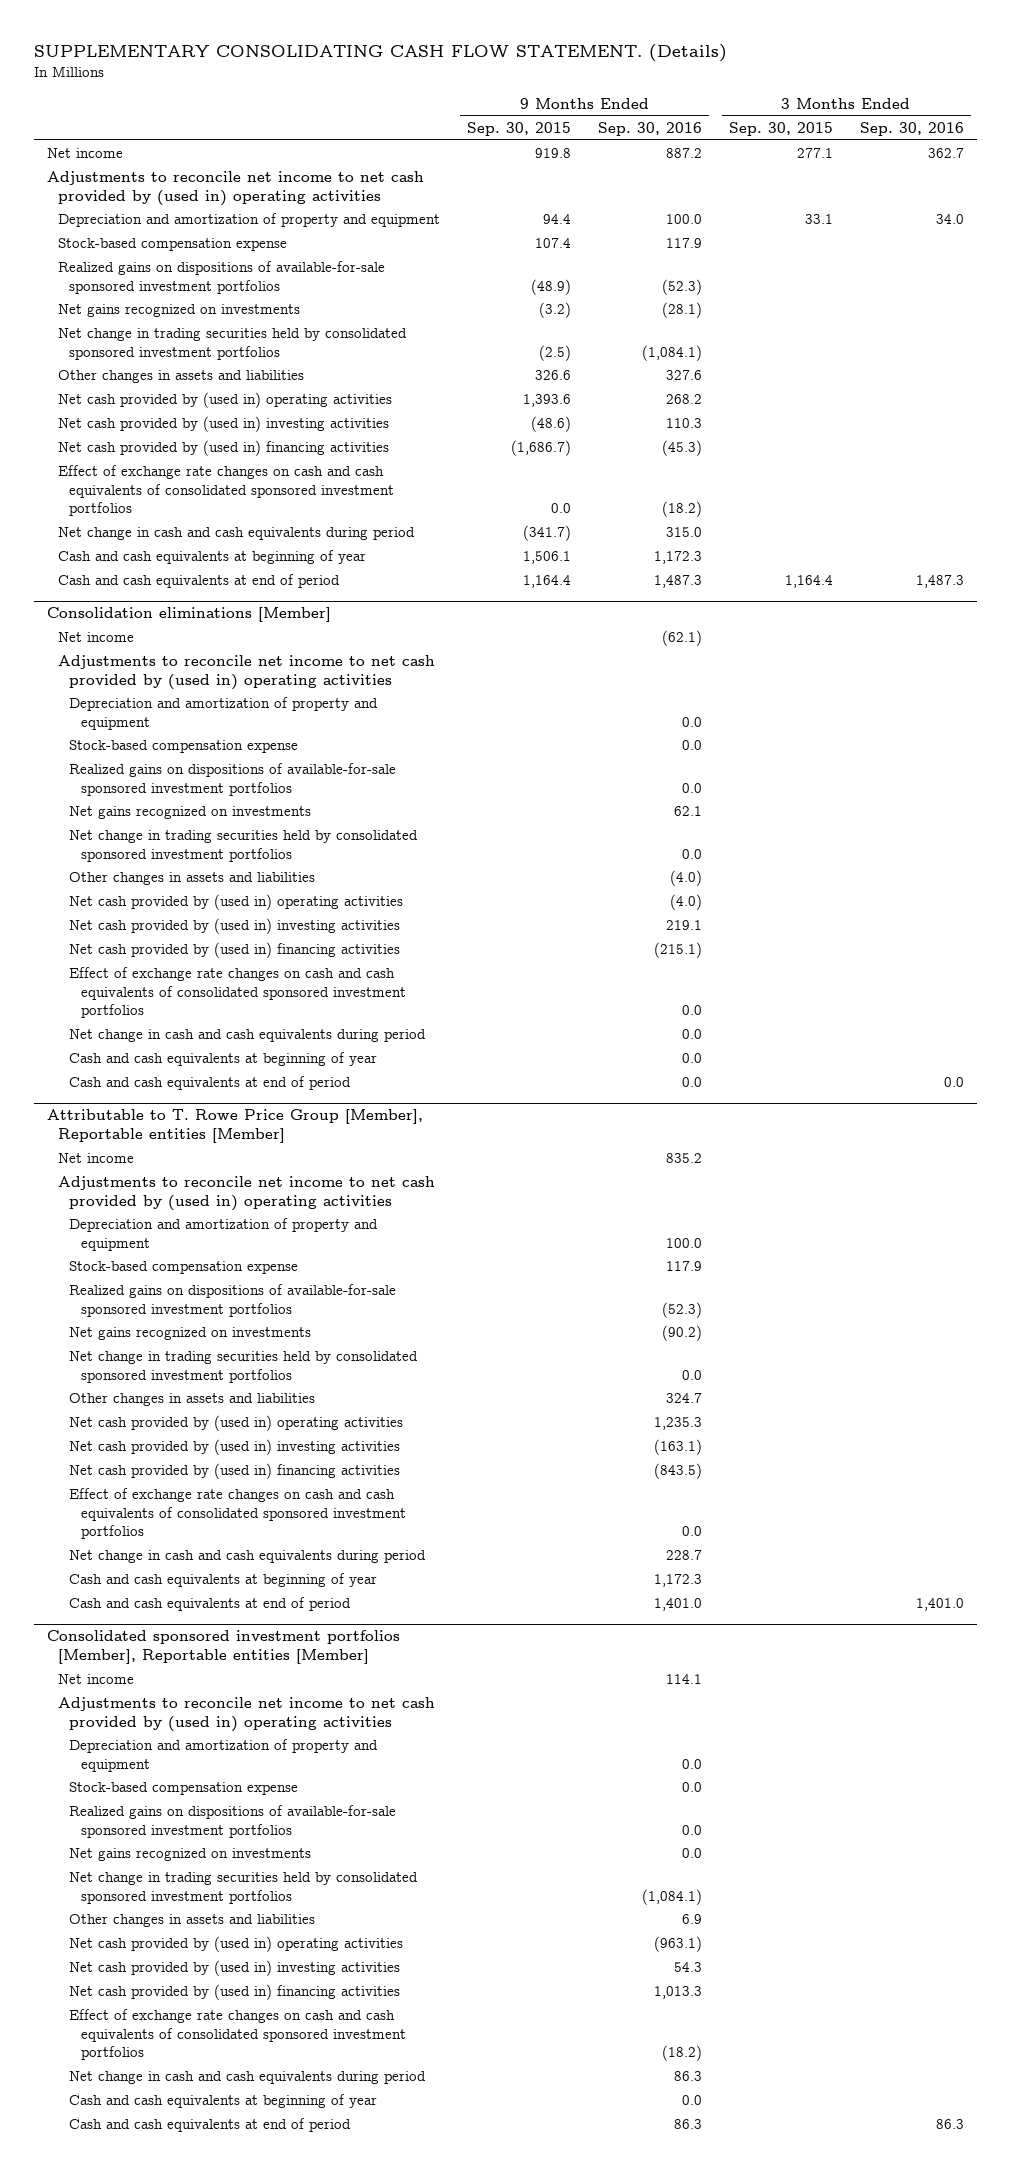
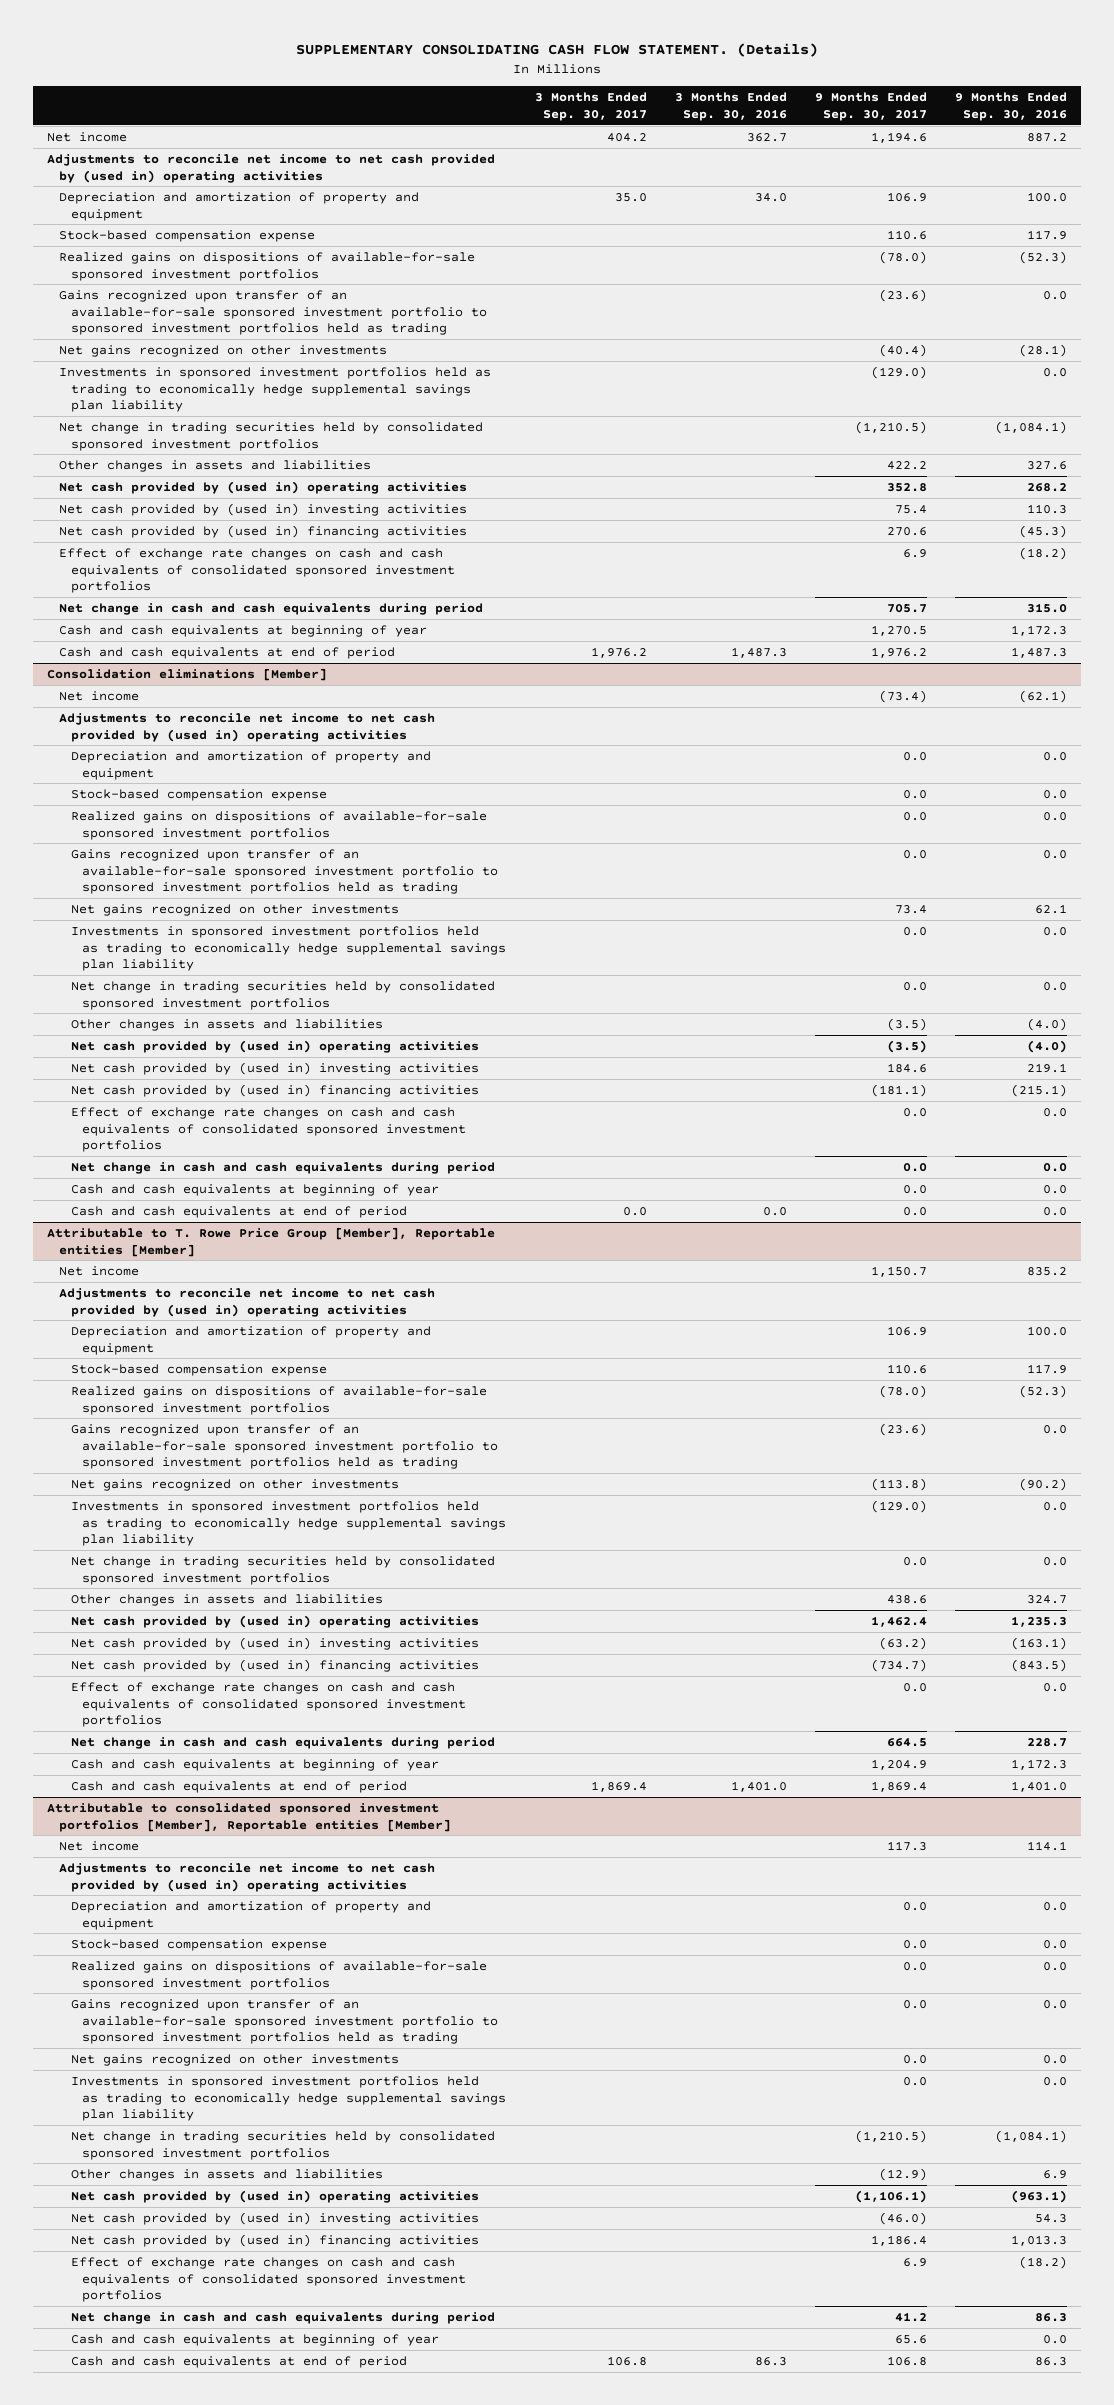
- | 9 Months Ended Sep. 30, 2015 | 9 Months Ended Sep. 30, 2016 | 3 Months Ended Sep. 30, 2015 | 3 Months Ended Sep. 30, 2016
+ | 3 Months Ended Sep. 30, 2017 | 3 Months Ended Sep. 30, 2016 | 9 Months Ended Sep. 30, 2017 | 9 Months Ended Sep. 30, 2016
- Net gains recognized on investments | (3.2) | (28.1) | |
+ Gains recognized upon transfer of an available-for-sale sponsored investment portfolio to sponsored investment portfolios held as trading | | | (23.6) | 0.0
+ Net gains recognized on other investments | | | (40.4) | (28.1)
+ Investments in sponsored investment portfolios held as trading to economically hedge supplemental savings plan liability | | | (129.0) | 0.0
@ Consolidation eliminations [Member]
- Net gains recognized on investments | | 62.1 | |
+ Gains recognized upon transfer of an available-for-sale sponsored investment portfolio to sponsored investment portfolios held as trading | | | 0.0 | 0.0
+ Net gains recognized on other investments | | | 73.4 | 62.1
+ Investments in sponsored investment portfolios held as trading to economically hedge supplemental savings plan liability | | | 0.0 | 0.0
@ Attributable to T. Rowe Price Group [Member], Reportable entities [Member]
- Net gains recognized on investments | | (90.2) | |
+ Gains recognized upon transfer of an available-for-sale sponsored investment portfolio to sponsored investment portfolios held as trading | | | (23.6) | 0.0
+ Net gains recognized on other investments | | | (113.8) | (90.2)
+ Investments in sponsored investment portfolios held as trading to economically hedge supplemental savings plan liability | | | (129.0) | 0.0
- Consolidated sponsored investment portfolios [Member], Reportable entities [Member]
+ Attributable to consolidated sponsored investment portfolios [Member], Reportable entities [Member]
- Net gains recognized on investments | | 0.0 | |
+ Gains recognized upon transfer of an available-for-sale sponsored investment portfolio to sponsored investment portfolios held as trading | | | 0.0 | 0.0
+ Net gains recognized on other investments | | | 0.0 | 0.0
+ Investments in sponsored investment portfolios held as trading to economically hedge supplemental savings plan liability | | | 0.0 | 0.0

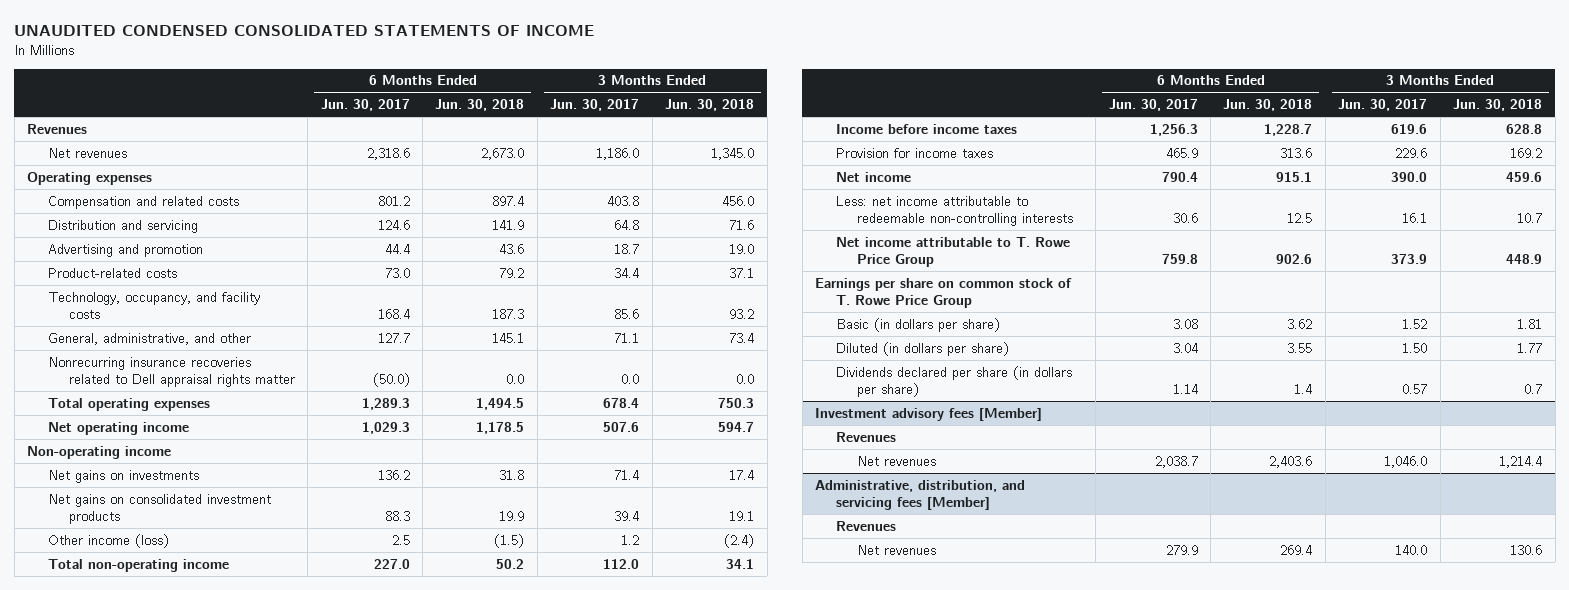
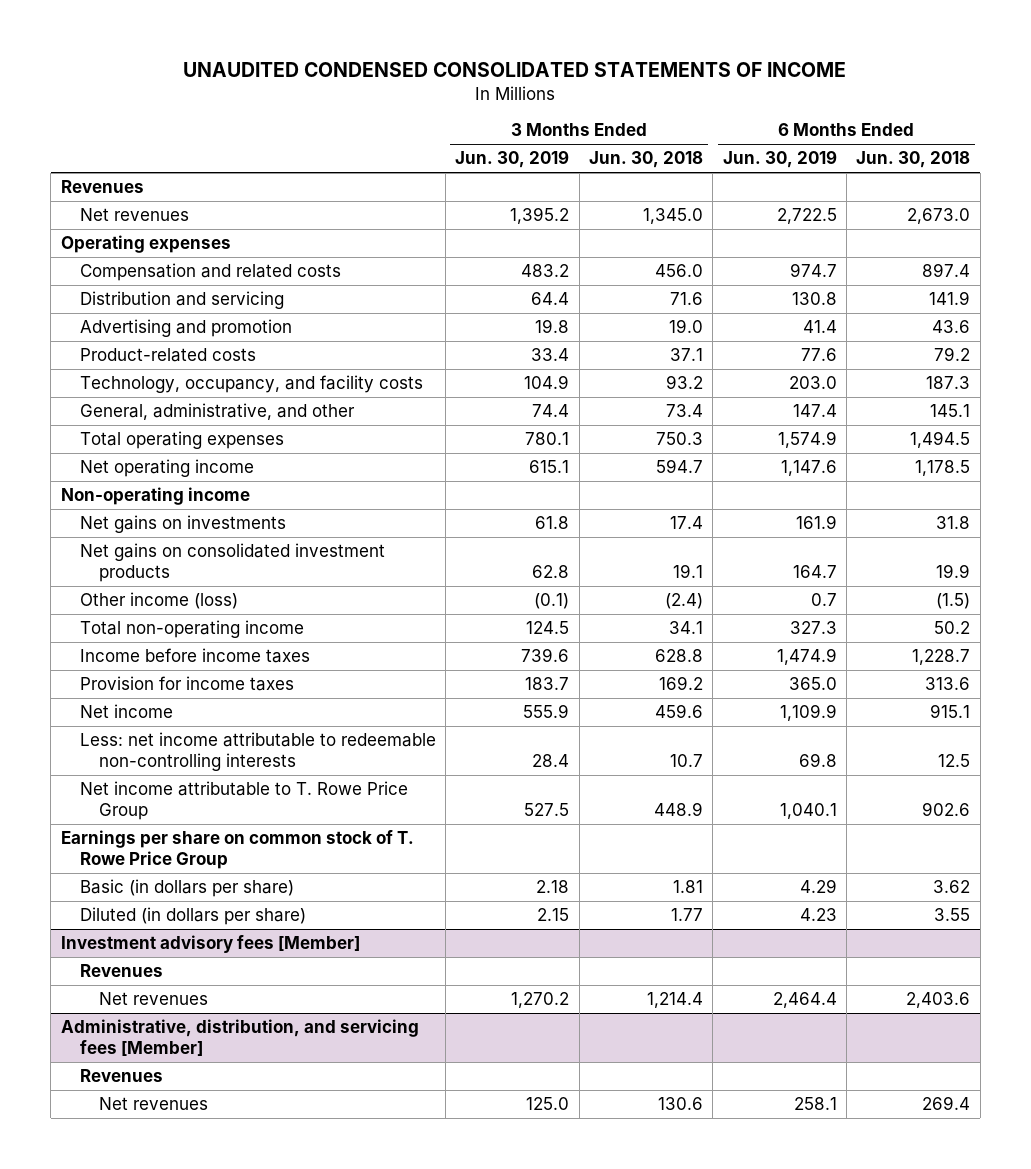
- | 6 Months Ended Jun. 30, 2017 | 6 Months Ended Jun. 30, 2018 | 3 Months Ended Jun. 30, 2017 | 3 Months Ended Jun. 30, 2018
+ | 3 Months Ended Jun. 30, 2019 | 3 Months Ended Jun. 30, 2018 | 6 Months Ended Jun. 30, 2019 | 6 Months Ended Jun. 30, 2018
- Nonrecurring insurance recoveries related to Dell appraisal rights matter | (50.0) | 0.0 | 0.0 | 0.0
- Dividends declared per share (in dollars per share) | 1.14 | 1.4 | 0.57 | 0.7

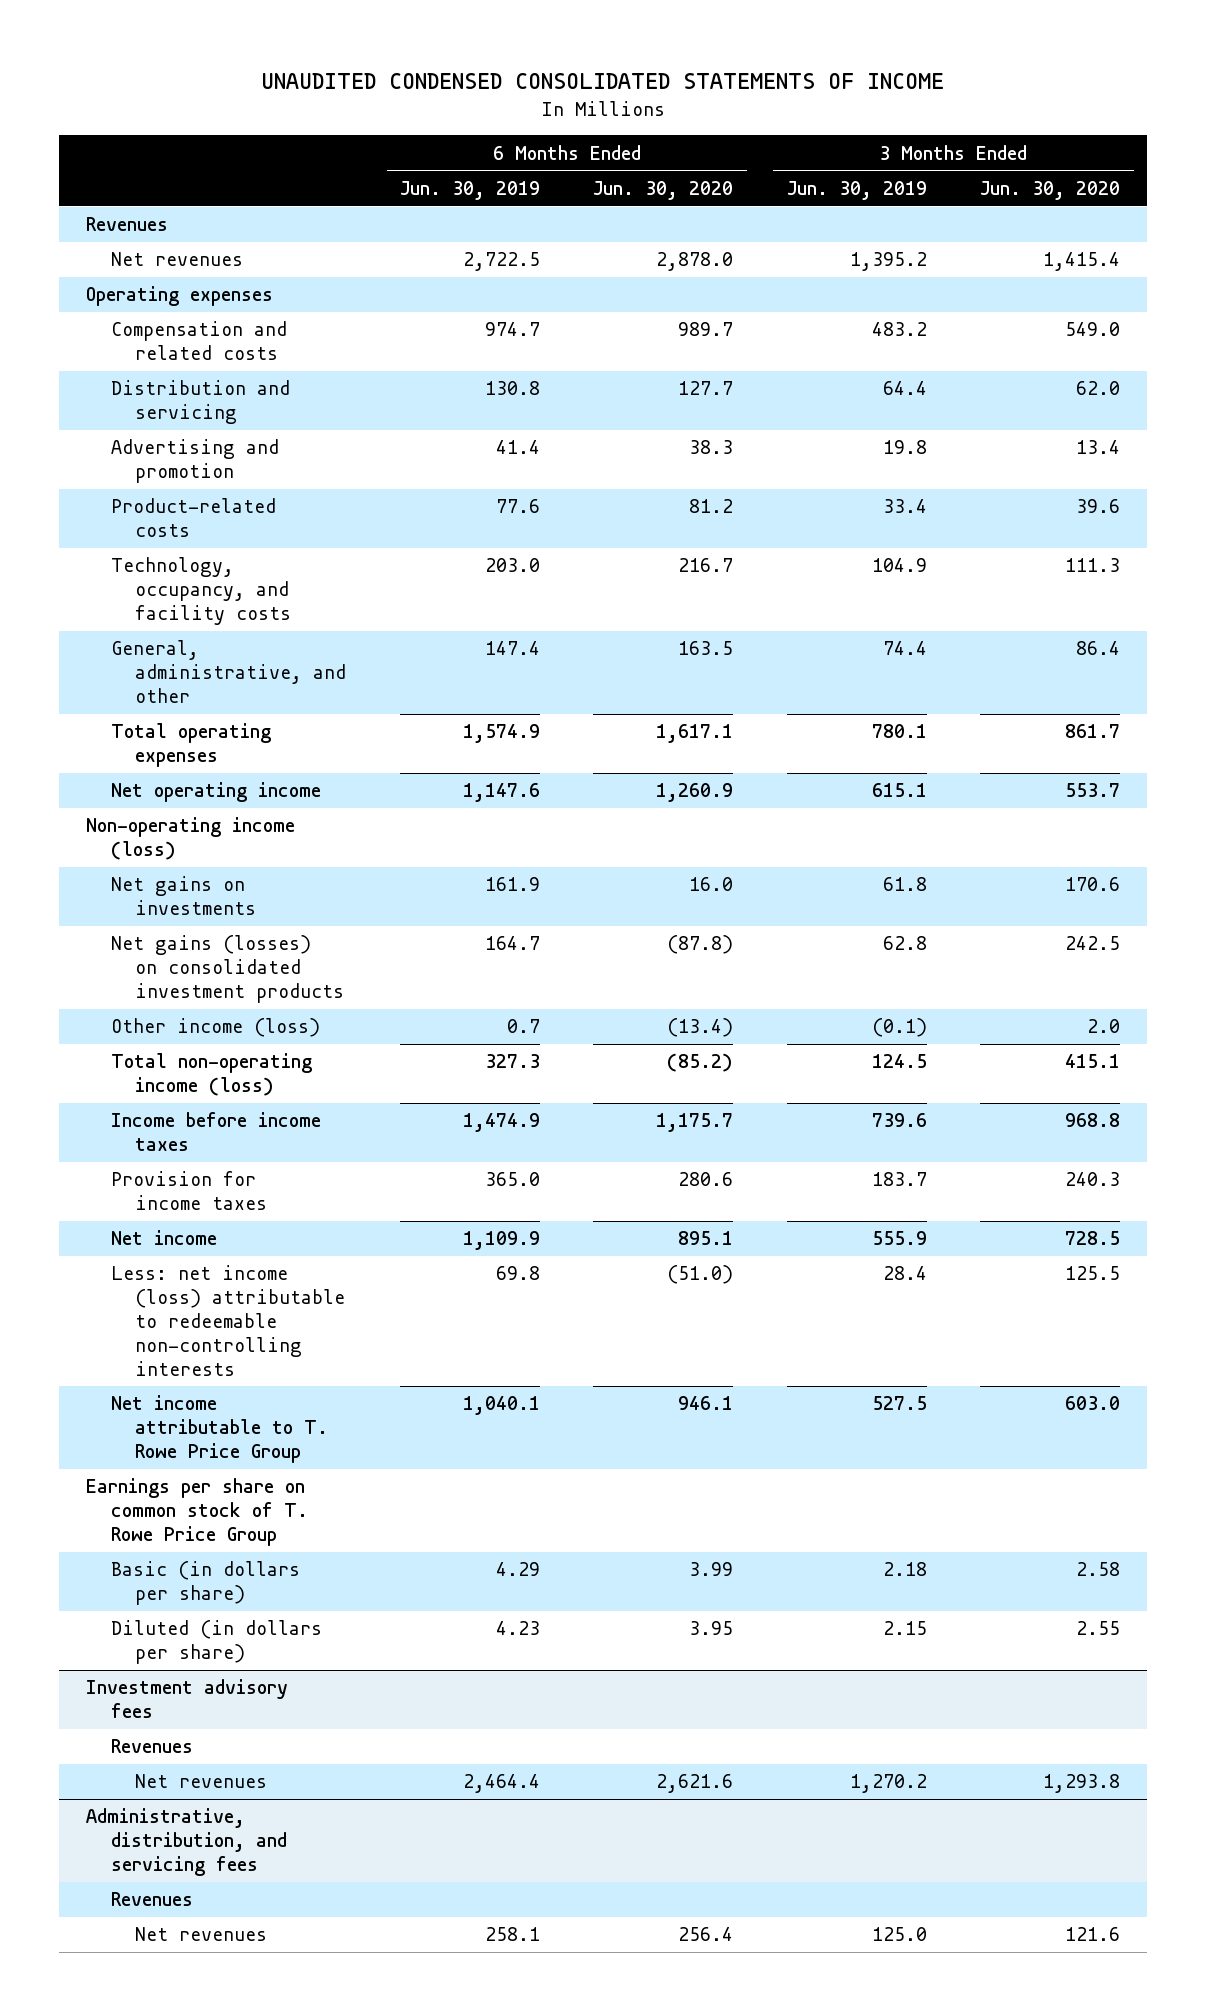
- | 3 Months Ended Jun. 30, 2019 | 3 Months Ended Jun. 30, 2018 | 6 Months Ended Jun. 30, 2019 | 6 Months Ended Jun. 30, 2018
+ | 6 Months Ended Jun. 30, 2019 | 6 Months Ended Jun. 30, 2020 | 3 Months Ended Jun. 30, 2019 | 3 Months Ended Jun. 30, 2020
- Non-operating income
+ Non-operating income (loss)
- Net gains on consolidated investment products | 62.8 | 19.1 | 164.7 | 19.9
+ Net gains (losses) on consolidated investment products | 164.7 | (87.8) | 62.8 | 242.5
- Total non-operating income | 124.5 | 34.1 | 327.3 | 50.2
+ Total non-operating income (loss) | 327.3 | (85.2) | 124.5 | 415.1
- Less: net income attributable to redeemable non-controlling interests | 28.4 | 10.7 | 69.8 | 12.5
+ Less: net income (loss) attributable to redeemable non-controlling interests | 69.8 | (51.0) | 28.4 | 125.5
- Investment advisory fees [Member]
+ Investment advisory fees
- Administrative, distribution, and servicing fees [Member]
+ Administrative, distribution, and servicing fees

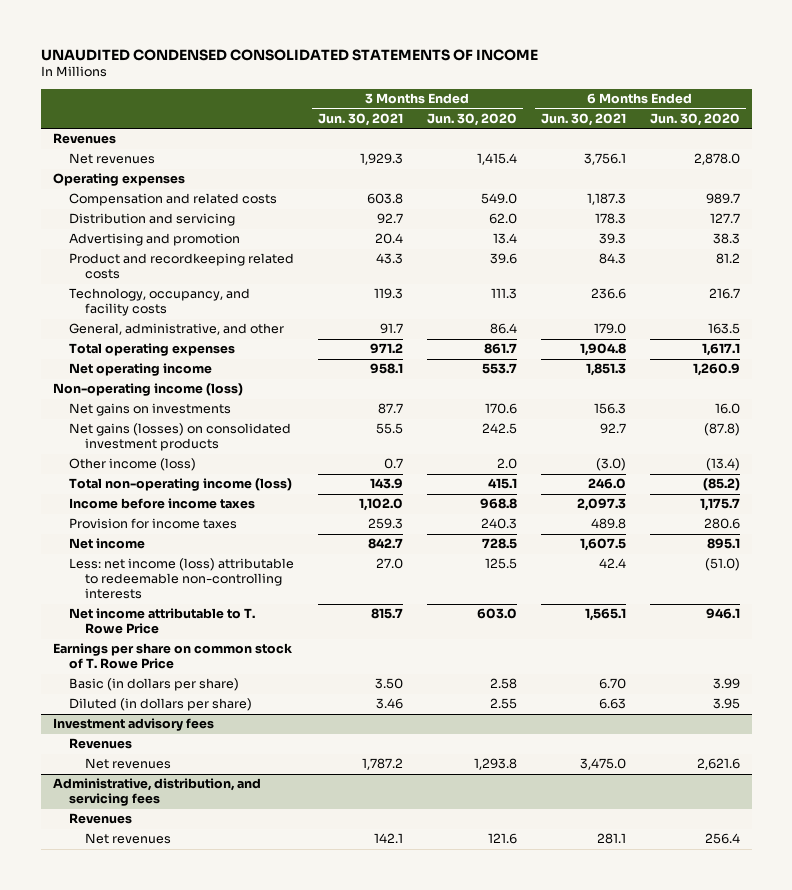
- | 6 Months Ended Jun. 30, 2019 | 6 Months Ended Jun. 30, 2020 | 3 Months Ended Jun. 30, 2019 | 3 Months Ended Jun. 30, 2020
+ | 3 Months Ended Jun. 30, 2021 | 3 Months Ended Jun. 30, 2020 | 6 Months Ended Jun. 30, 2021 | 6 Months Ended Jun. 30, 2020
- Product-related costs | 77.6 | 81.2 | 33.4 | 39.6
+ Product and recordkeeping related costs | 43.3 | 39.6 | 84.3 | 81.2
- Net income attributable to T. Rowe Price Group | 1,040.1 | 946.1 | 527.5 | 603.0
- Earnings per share on common stock of T. Rowe Price Group
+ Net income attributable to T. Rowe Price | 815.7 | 603.0 | 1,565.1 | 946.1
+ Earnings per share on common stock of T. Rowe Price

